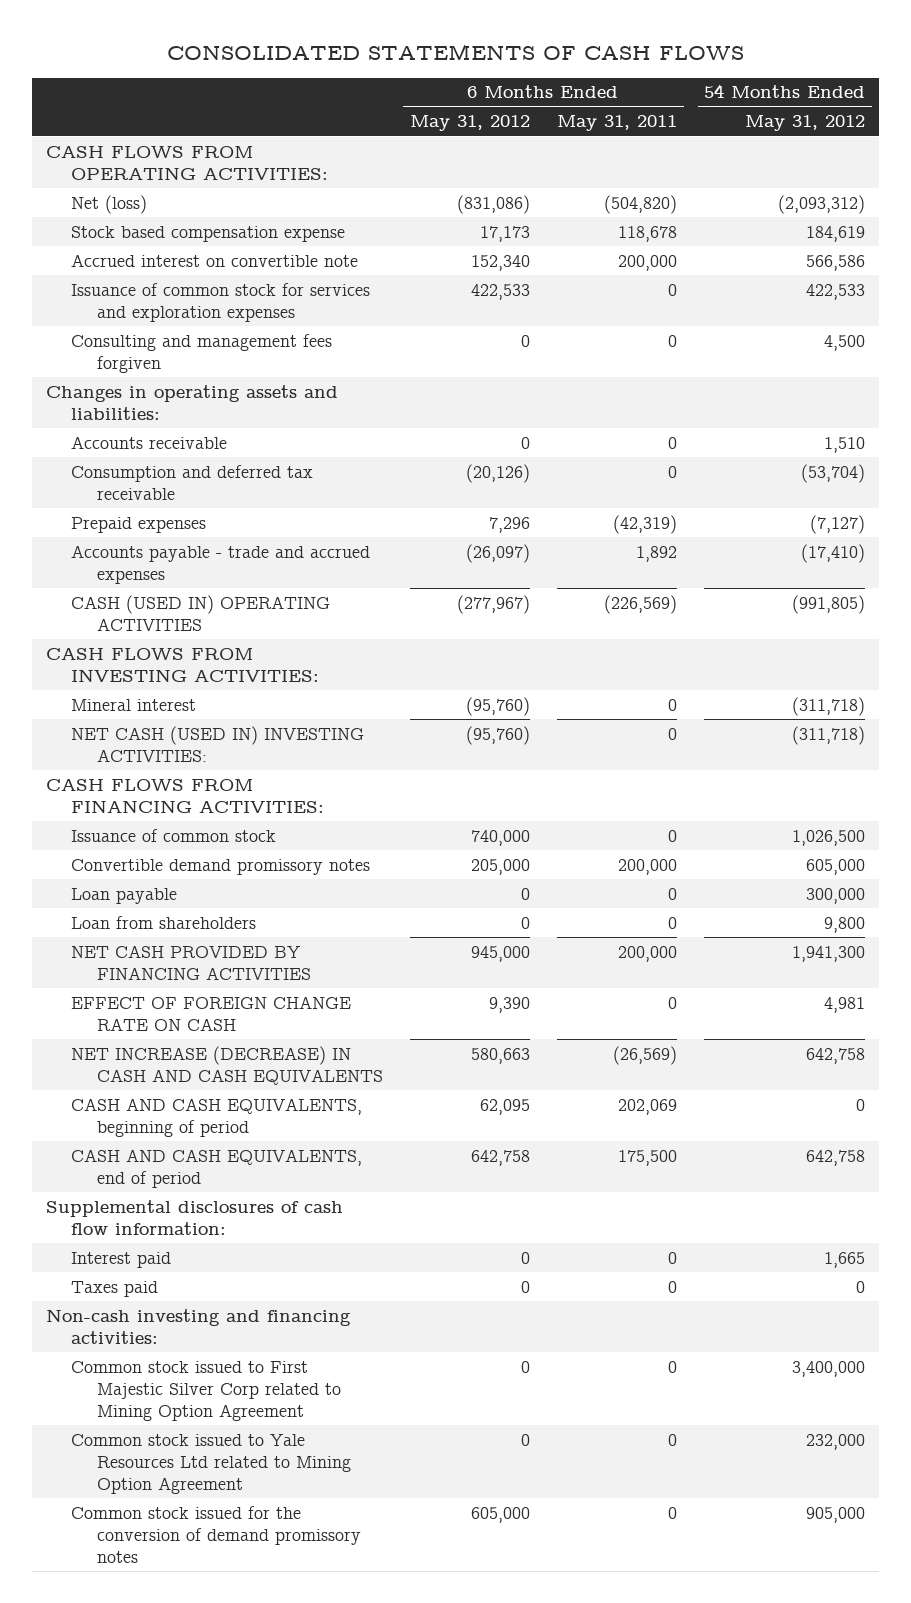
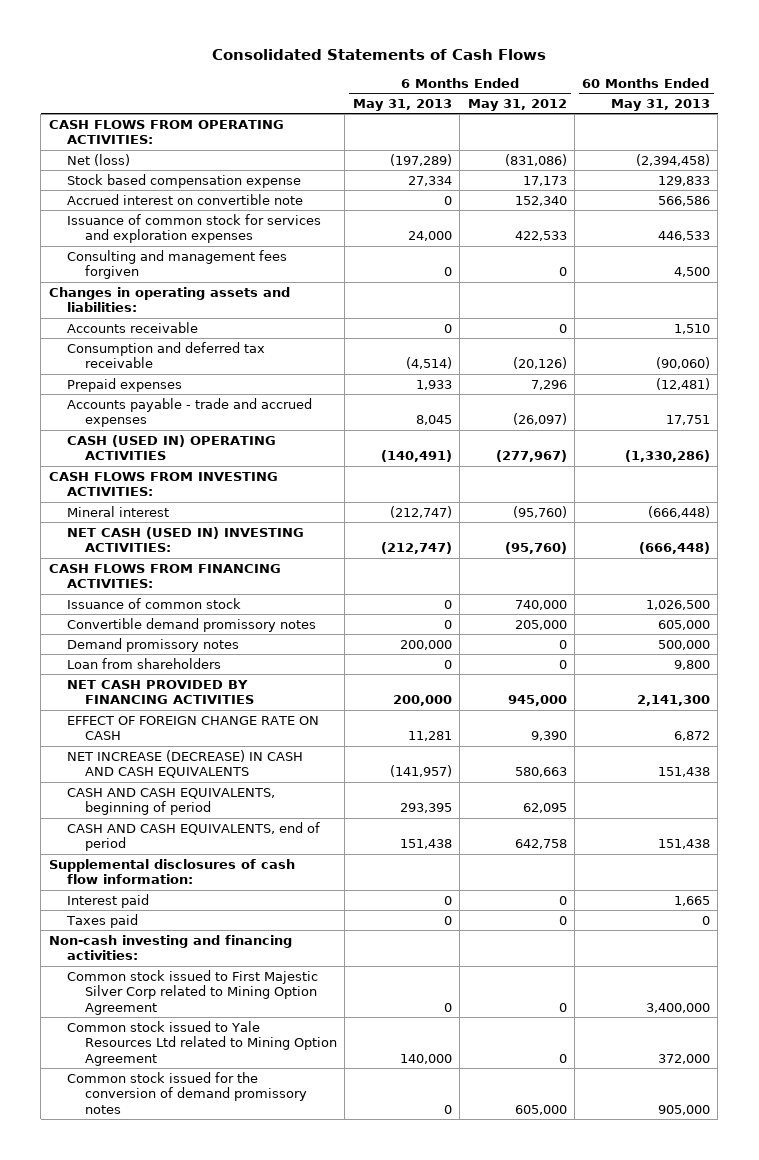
- CONSOLIDATED STATEMENTS OF CASH FLOWS
+ Consolidated Statements of Cash Flows
- | 6 Months Ended May 31, 2012 | 6 Months Ended May 31, 2011 | 54 Months Ended May 31, 2012
+ | 6 Months Ended May 31, 2013 | 6 Months Ended May 31, 2012 | 60 Months Ended May 31, 2013
- Loan payable | 0 | 0 | 300,000
+ Demand promissory notes | 200,000 | 0 | 500,000

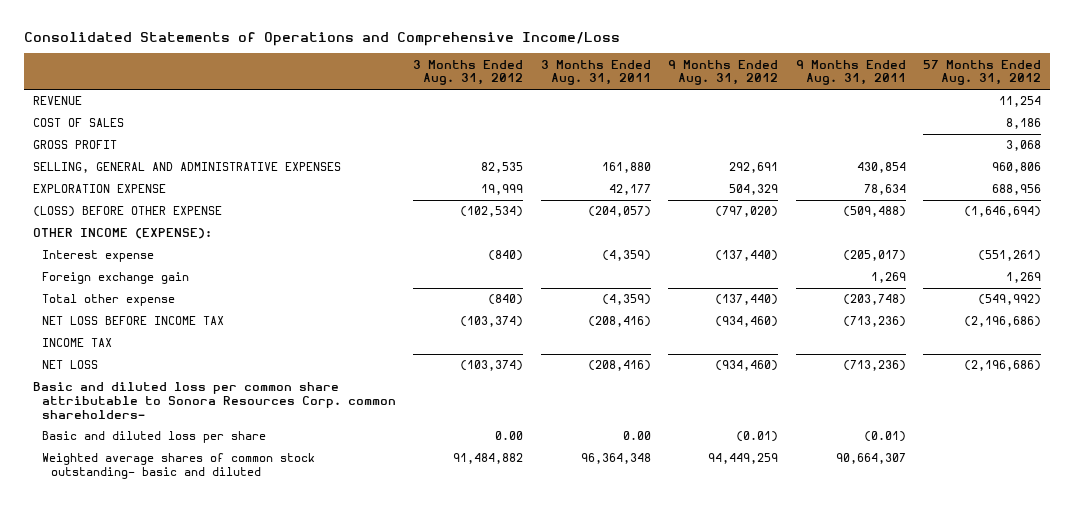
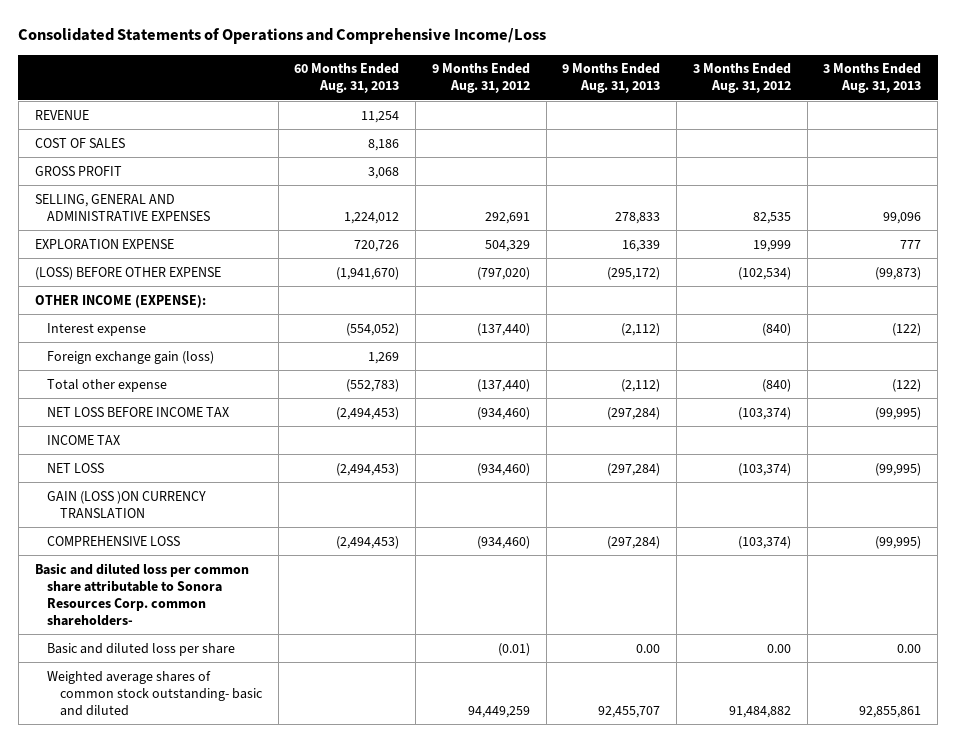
- | 3 Months Ended Aug. 31, 2012 | 3 Months Ended Aug. 31, 2011 | 9 Months Ended Aug. 31, 2012 | 9 Months Ended Aug. 31, 2011 | 57 Months Ended Aug. 31, 2012
+ | 60 Months Ended Aug. 31, 2013 | 9 Months Ended Aug. 31, 2012 | 9 Months Ended Aug. 31, 2013 | 3 Months Ended Aug. 31, 2012 | 3 Months Ended Aug. 31, 2013
- Foreign exchange gain | | | | 1,269 | 1,269
+ Foreign exchange gain (loss) | 1,269 | | | |
+ GAIN (LOSS )ON CURRENCY TRANSLATION
+ COMPREHENSIVE LOSS | (2,494,453) | (934,460) | (297,284) | (103,374) | (99,995)

